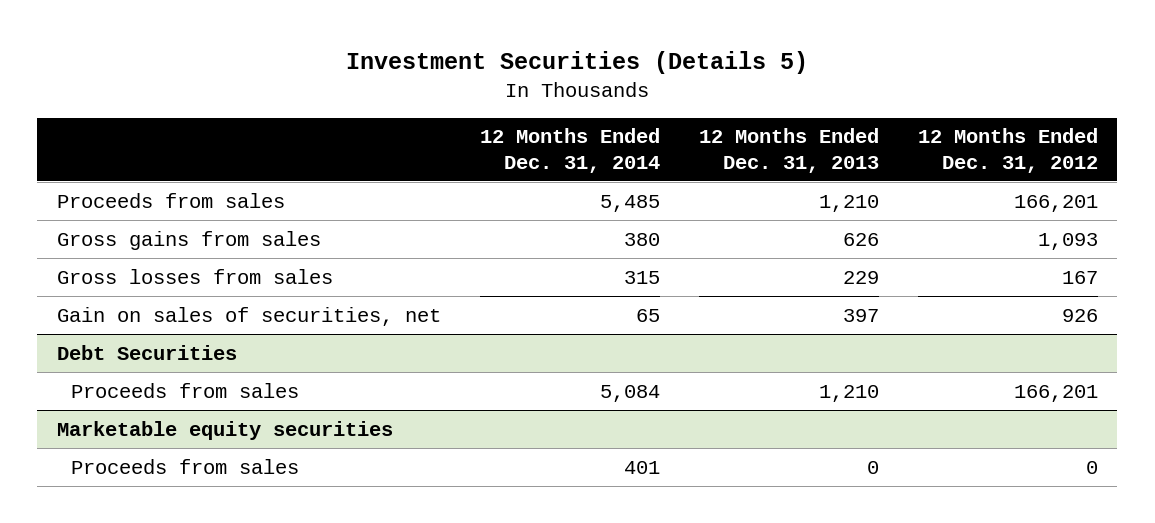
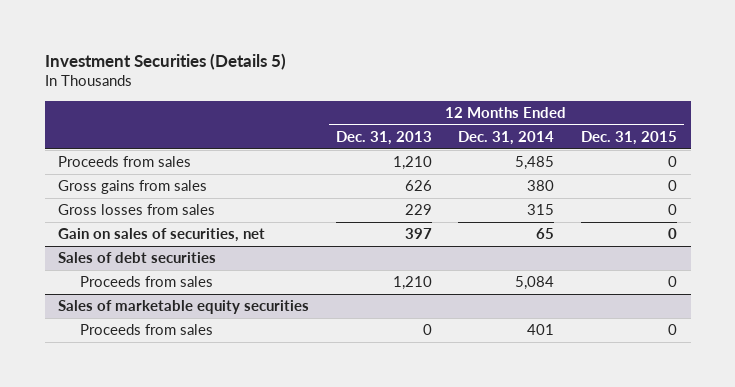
- | 12 Months Ended Dec. 31, 2014 | 12 Months Ended Dec. 31, 2013 | 12 Months Ended Dec. 31, 2012
+ | 12 Months Ended Dec. 31, 2013 | 12 Months Ended Dec. 31, 2014 | 12 Months Ended Dec. 31, 2015
- Debt Securities
+ Sales of debt securities
- Marketable equity securities
+ Sales of marketable equity securities

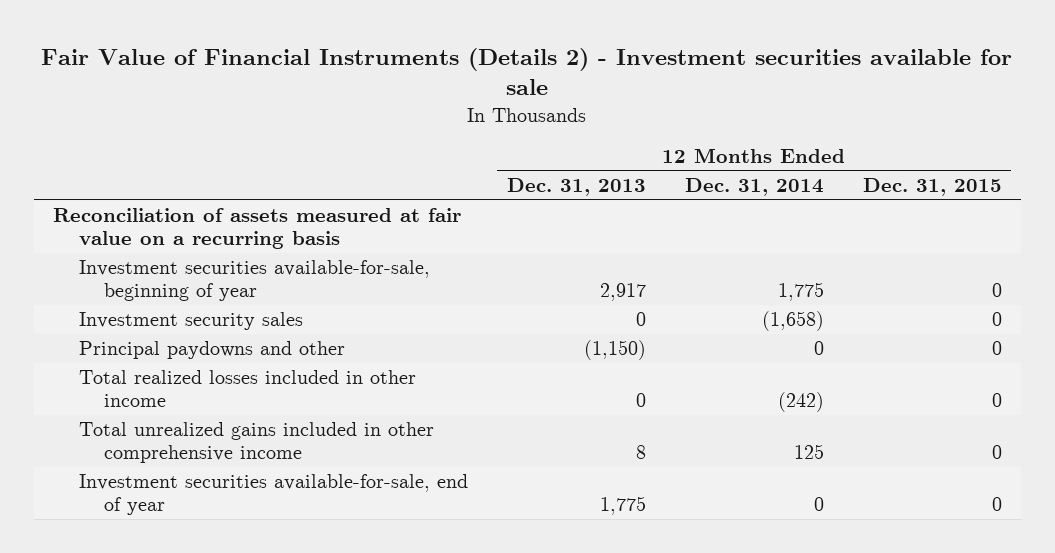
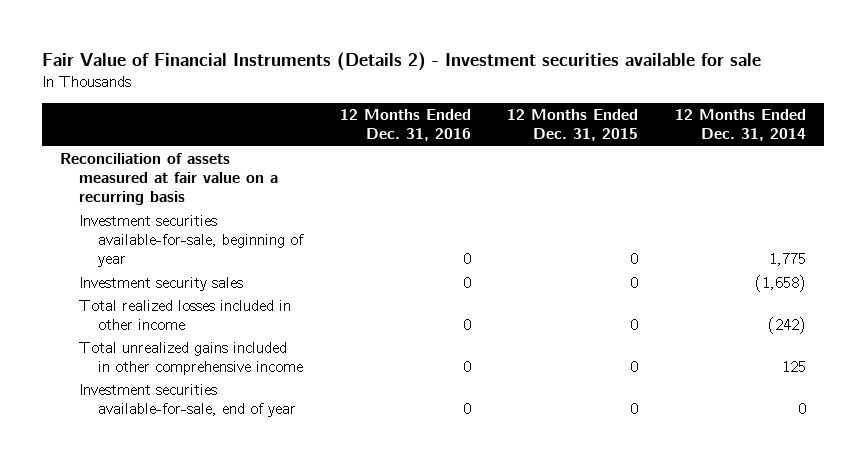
- | 12 Months Ended Dec. 31, 2013 | 12 Months Ended Dec. 31, 2014 | 12 Months Ended Dec. 31, 2015
+ | 12 Months Ended Dec. 31, 2016 | 12 Months Ended Dec. 31, 2015 | 12 Months Ended Dec. 31, 2014
- Principal paydowns and other | (1,150) | 0 | 0

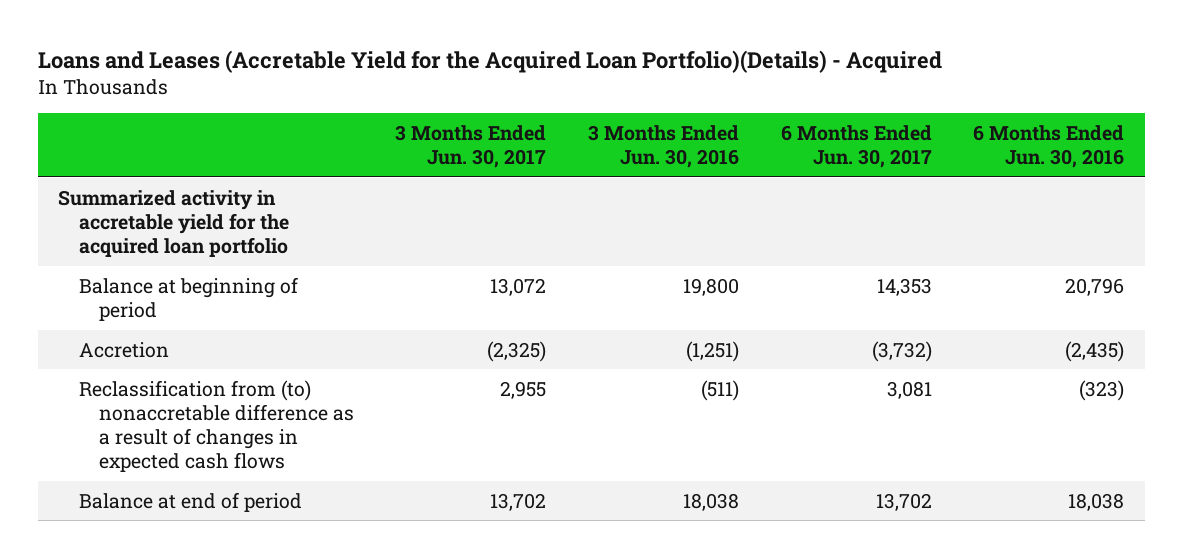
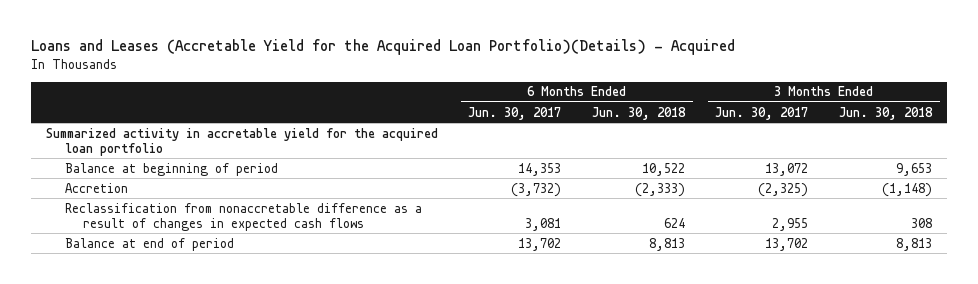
- | 3 Months Ended Jun. 30, 2017 | 3 Months Ended Jun. 30, 2016 | 6 Months Ended Jun. 30, 2017 | 6 Months Ended Jun. 30, 2016
+ | 6 Months Ended Jun. 30, 2017 | 6 Months Ended Jun. 30, 2018 | 3 Months Ended Jun. 30, 2017 | 3 Months Ended Jun. 30, 2018
- Reclassification from (to) nonaccretable difference as a result of changes in expected cash flows | 2,955 | (511) | 3,081 | (323)
+ Reclassification from nonaccretable difference as a result of changes in expected cash flows | 3,081 | 624 | 2,955 | 308

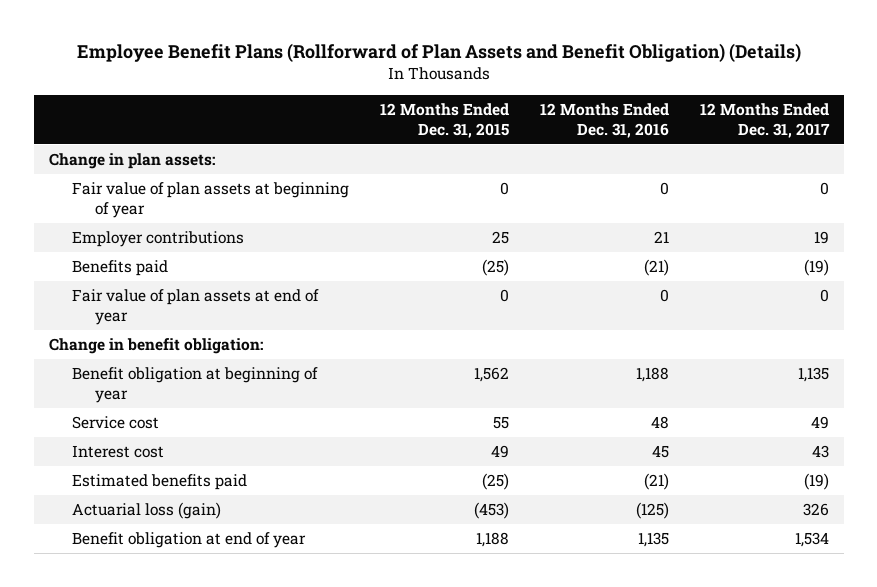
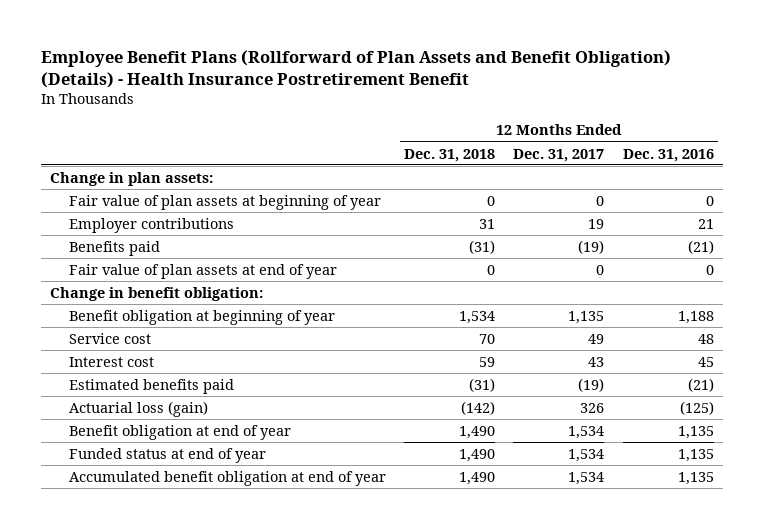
- Employee Benefit Plans (Rollforward of Plan Assets and Benefit Obligation) (Details)
+ Employee Benefit Plans (Rollforward of Plan Assets and Benefit Obligation) (Details) - Health Insurance Postretirement Benefit
- | 12 Months Ended Dec. 31, 2015 | 12 Months Ended Dec. 31, 2016 | 12 Months Ended Dec. 31, 2017
+ | 12 Months Ended Dec. 31, 2018 | 12 Months Ended Dec. 31, 2017 | 12 Months Ended Dec. 31, 2016
+ Funded status at end of year | 1,490 | 1,534 | 1,135
+ Accumulated benefit obligation at end of year | 1,490 | 1,534 | 1,135

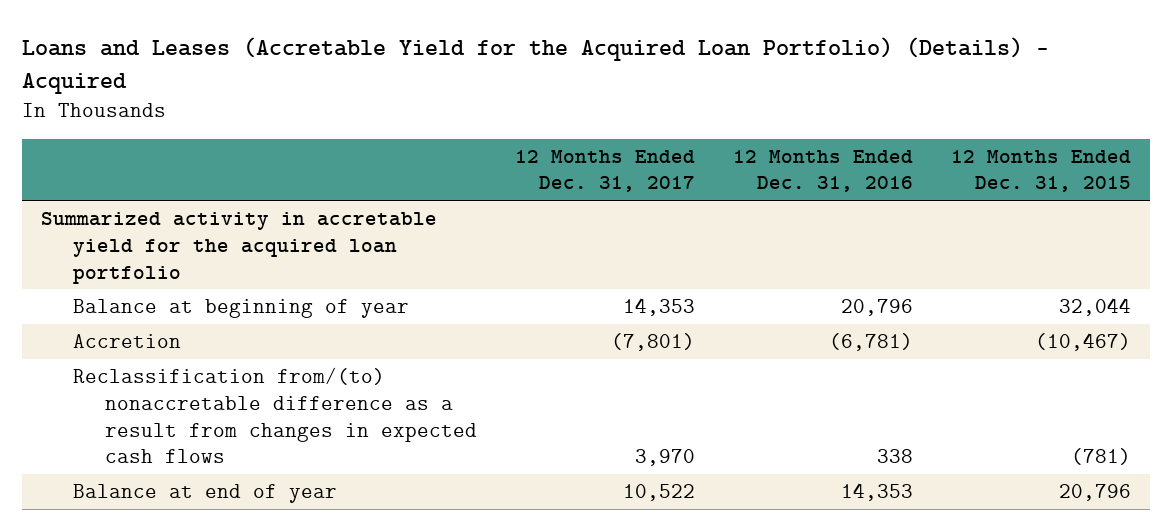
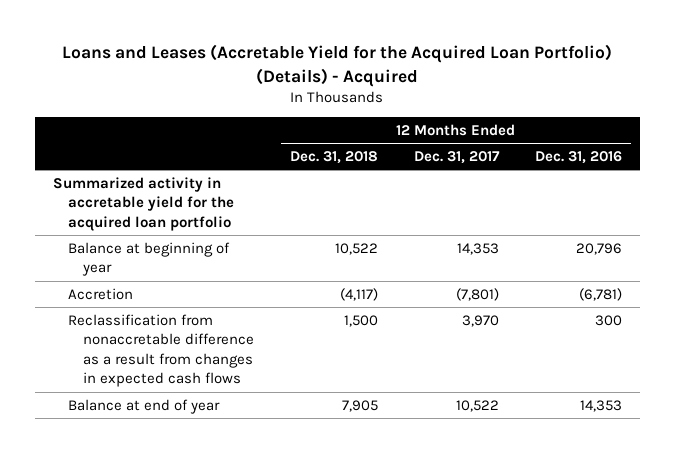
- | 12 Months Ended Dec. 31, 2017 | 12 Months Ended Dec. 31, 2016 | 12 Months Ended Dec. 31, 2015
+ | 12 Months Ended Dec. 31, 2018 | 12 Months Ended Dec. 31, 2017 | 12 Months Ended Dec. 31, 2016
- Reclassification from/(to) nonaccretable difference as a result from changes in expected cash flows | 3,970 | 338 | (781)
+ Reclassification from nonaccretable difference as a result from changes in expected cash flows | 1,500 | 3,970 | 300

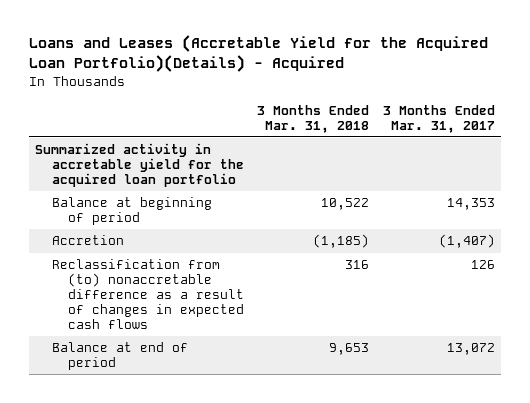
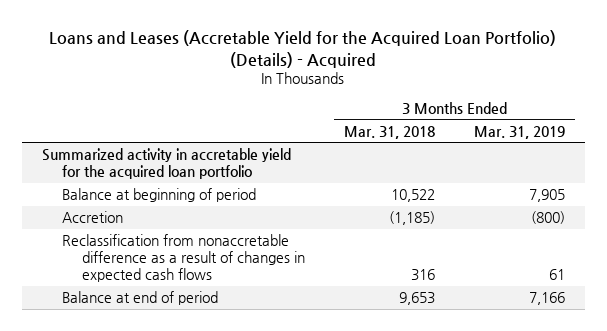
- Loans and Leases (Accretable Yield for the Acquired Loan Portfolio)(Details) - Acquired
+ Loans and Leases (Accretable Yield for the Acquired Loan Portfolio) (Details) - Acquired
- | 3 Months Ended Mar. 31, 2018 | 3 Months Ended Mar. 31, 2017
+ | 3 Months Ended Mar. 31, 2018 | 3 Months Ended Mar. 31, 2019
- Reclassification from (to) nonaccretable difference as a result of changes in expected cash flows | 316 | 126
+ Reclassification from nonaccretable difference as a result of changes in expected cash flows | 316 | 61

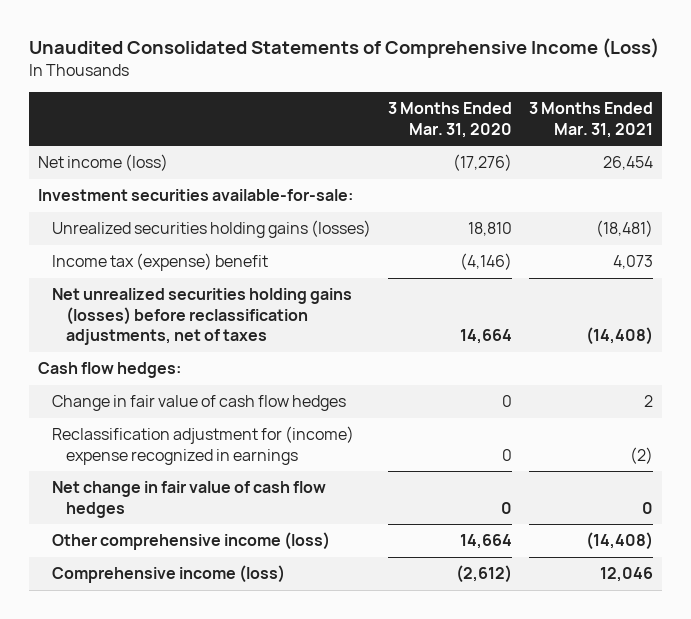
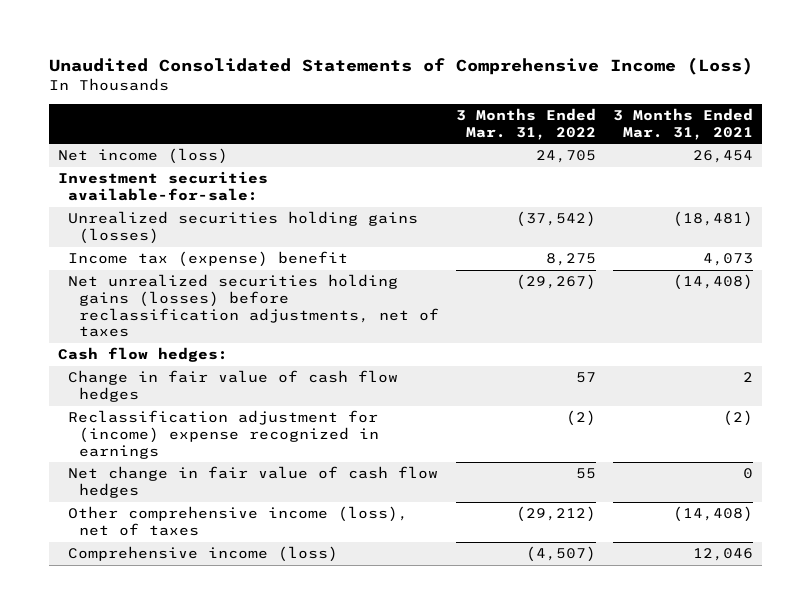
- | 3 Months Ended Mar. 31, 2020 | 3 Months Ended Mar. 31, 2021
+ | 3 Months Ended Mar. 31, 2022 | 3 Months Ended Mar. 31, 2021
- Other comprehensive income (loss) | 14,664 | (14,408)
+ Other comprehensive income (loss), net of taxes | (29,212) | (14,408)

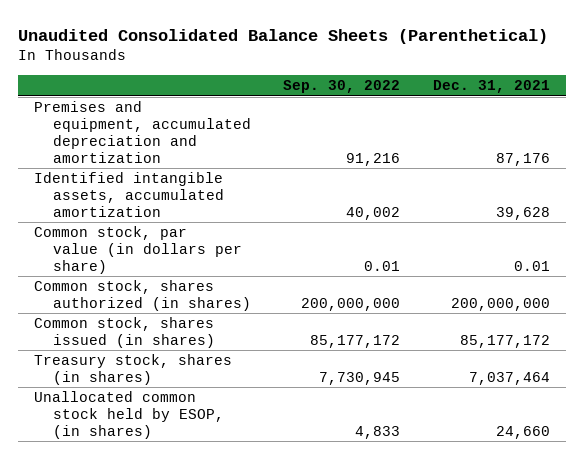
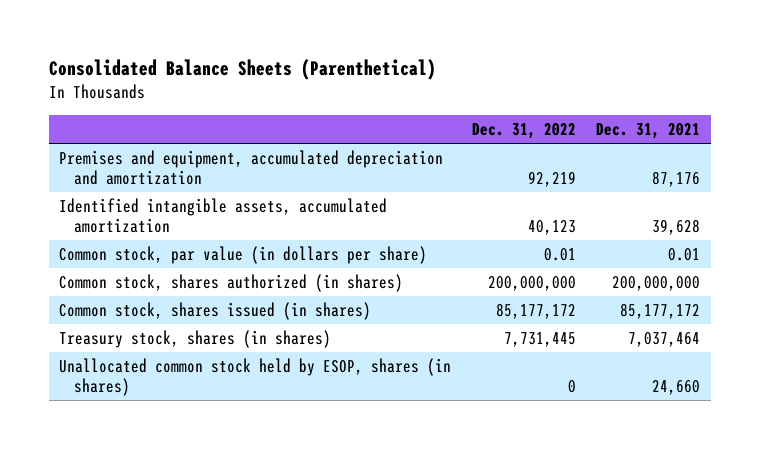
- Unaudited Consolidated Balance Sheets (Parenthetical)
+ Consolidated Balance Sheets (Parenthetical)
- | Sep. 30, 2022 | Dec. 31, 2021
+ | Dec. 31, 2022 | Dec. 31, 2021
- Unallocated common stock held by ESOP, (in shares) | 4,833 | 24,660
+ Unallocated common stock held by ESOP, shares (in shares) | 0 | 24,660

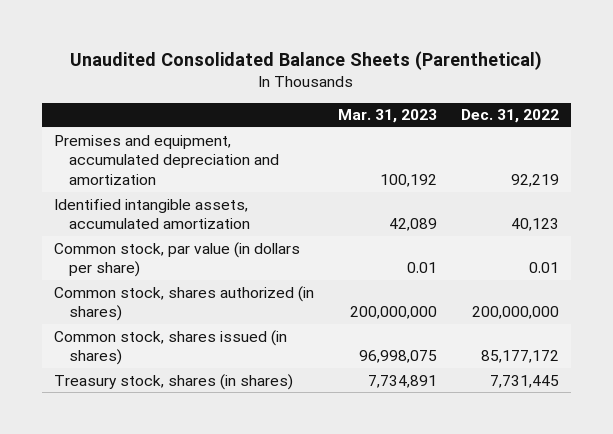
- Consolidated Balance Sheets (Parenthetical)
+ Unaudited Consolidated Balance Sheets (Parenthetical)
- | Dec. 31, 2022 | Dec. 31, 2021
+ | Mar. 31, 2023 | Dec. 31, 2022
- Unallocated common stock held by ESOP, shares (in shares) | 0 | 24,660

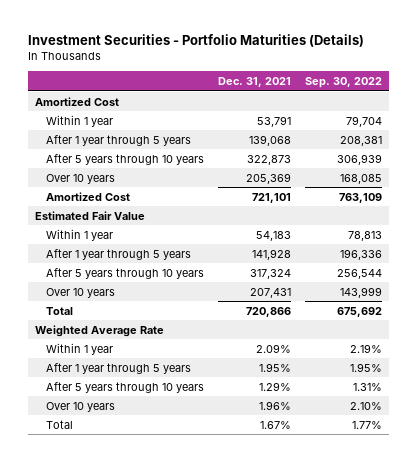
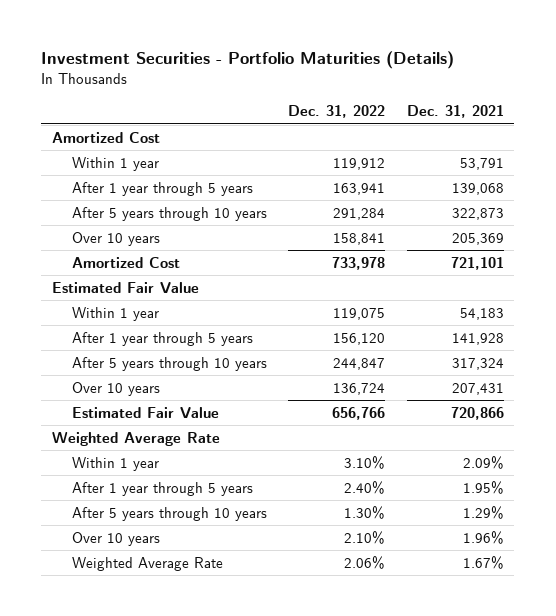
- | Dec. 31, 2021 | Sep. 30, 2022
+ | Dec. 31, 2022 | Dec. 31, 2021
- Total | 720,866 | 675,692
+ Estimated Fair Value | 656,766 | 720,866
- Total | 1.67% | 1.77%
+ Weighted Average Rate | 2.06% | 1.67%

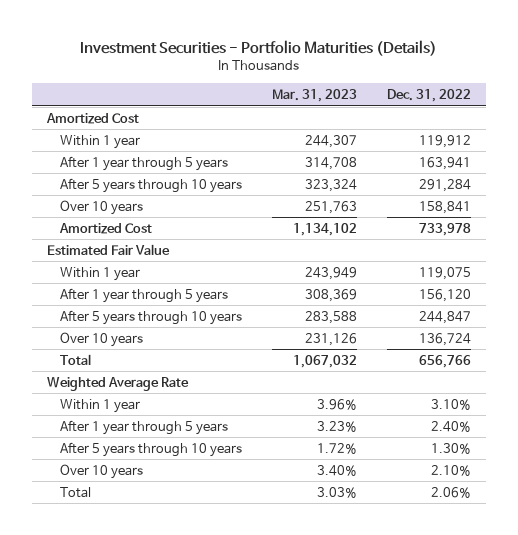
- | Dec. 31, 2022 | Dec. 31, 2021
+ | Mar. 31, 2023 | Dec. 31, 2022
- Estimated Fair Value | 656,766 | 720,866
+ Total | 1,067,032 | 656,766
- Weighted Average Rate | 2.06% | 1.67%
+ Total | 3.03% | 2.06%

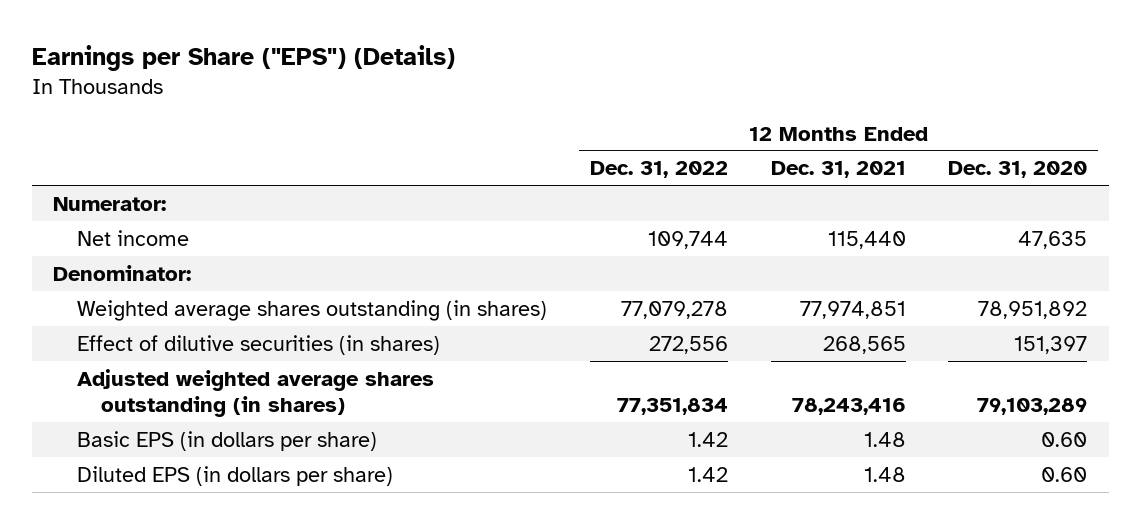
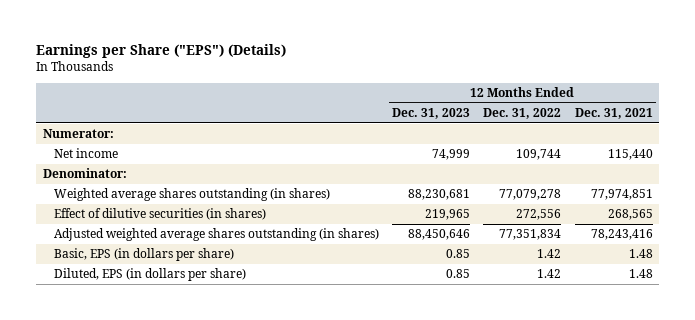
- | 12 Months Ended Dec. 31, 2022 | 12 Months Ended Dec. 31, 2021 | 12 Months Ended Dec. 31, 2020
+ | 12 Months Ended Dec. 31, 2023 | 12 Months Ended Dec. 31, 2022 | 12 Months Ended Dec. 31, 2021
- Basic EPS (in dollars per share) | 1.42 | 1.48 | 0.60
- Diluted EPS (in dollars per share) | 1.42 | 1.48 | 0.60
+ Basic, EPS (in dollars per share) | 0.85 | 1.42 | 1.48
+ Diluted, EPS (in dollars per share) | 0.85 | 1.42 | 1.48

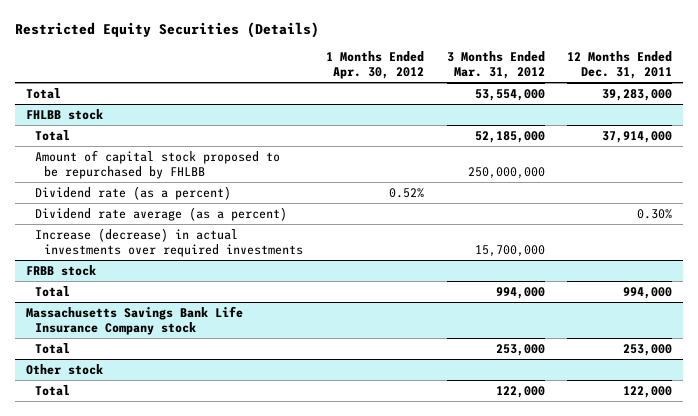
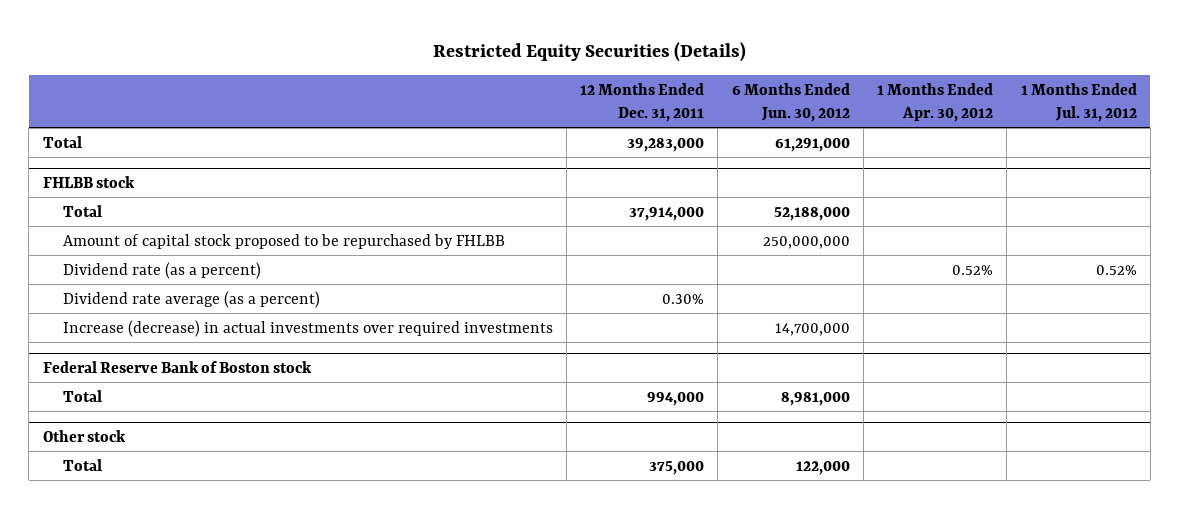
- | 1 Months Ended Apr. 30, 2012 | 3 Months Ended Mar. 31, 2012 | 12 Months Ended Dec. 31, 2011
+ | 12 Months Ended Dec. 31, 2011 | 6 Months Ended Jun. 30, 2012 | 1 Months Ended Apr. 30, 2012 | 1 Months Ended Jul. 31, 2012
- FRBB stock
+ Federal Reserve Bank of Boston stock
- Massachusetts Savings Bank Life Insurance Company stock
- Total | | 253,000 | 253,000
@ Other stock
- Total | | 122,000 | 122,000
+ Total | 375,000 | 122,000 | |

